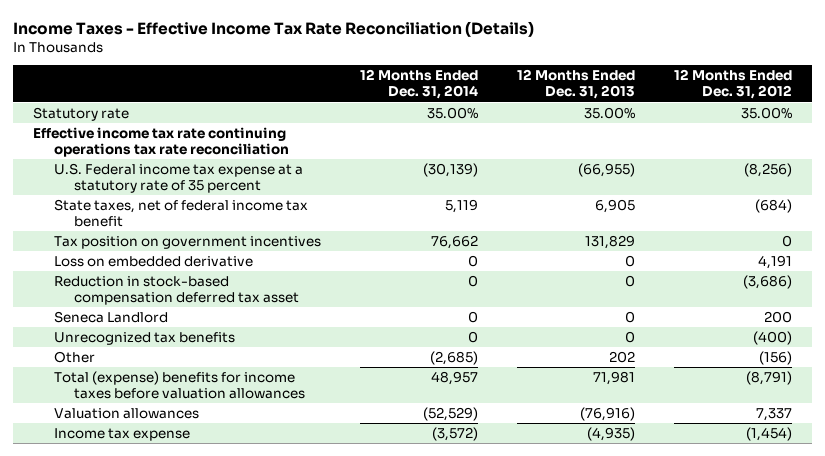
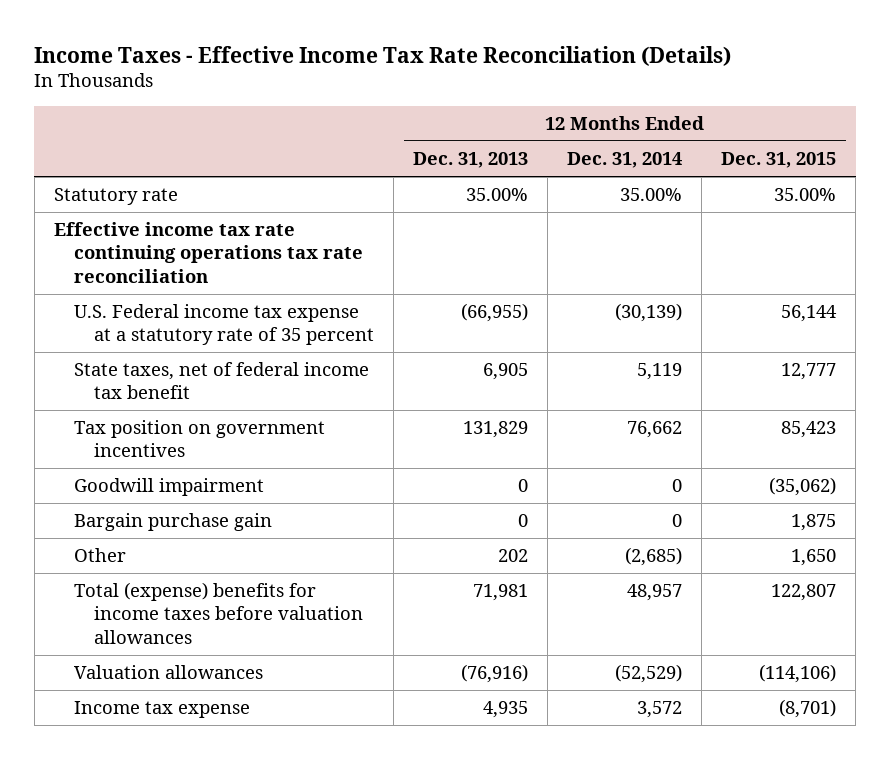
- | 12 Months Ended Dec. 31, 2014 | 12 Months Ended Dec. 31, 2013 | 12 Months Ended Dec. 31, 2012
+ | 12 Months Ended Dec. 31, 2013 | 12 Months Ended Dec. 31, 2014 | 12 Months Ended Dec. 31, 2015
- Loss on embedded derivative | 0 | 0 | 4,191
- Reduction in stock-based compensation deferred tax asset | 0 | 0 | (3,686)
- Seneca Landlord | 0 | 0 | 200
- Unrecognized tax benefits | 0 | 0 | (400)
+ Goodwill impairment | 0 | 0 | (35,062)
+ Bargain purchase gain | 0 | 0 | 1,875
- Income tax expense | (3,572) | (4,935) | (1,454)
+ Income tax expense | 4,935 | 3,572 | (8,701)

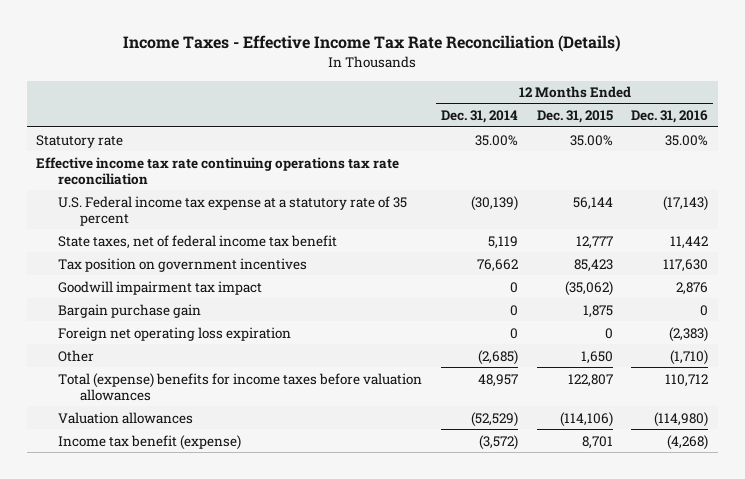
- | 12 Months Ended Dec. 31, 2013 | 12 Months Ended Dec. 31, 2014 | 12 Months Ended Dec. 31, 2015
+ | 12 Months Ended Dec. 31, 2014 | 12 Months Ended Dec. 31, 2015 | 12 Months Ended Dec. 31, 2016
- Goodwill impairment | 0 | 0 | (35,062)
+ Goodwill impairment tax impact | 0 | (35,062) | 2,876
+ Foreign net operating loss expiration | 0 | 0 | (2,383)
- Income tax expense | 4,935 | 3,572 | (8,701)
+ Income tax benefit (expense) | (3,572) | 8,701 | (4,268)

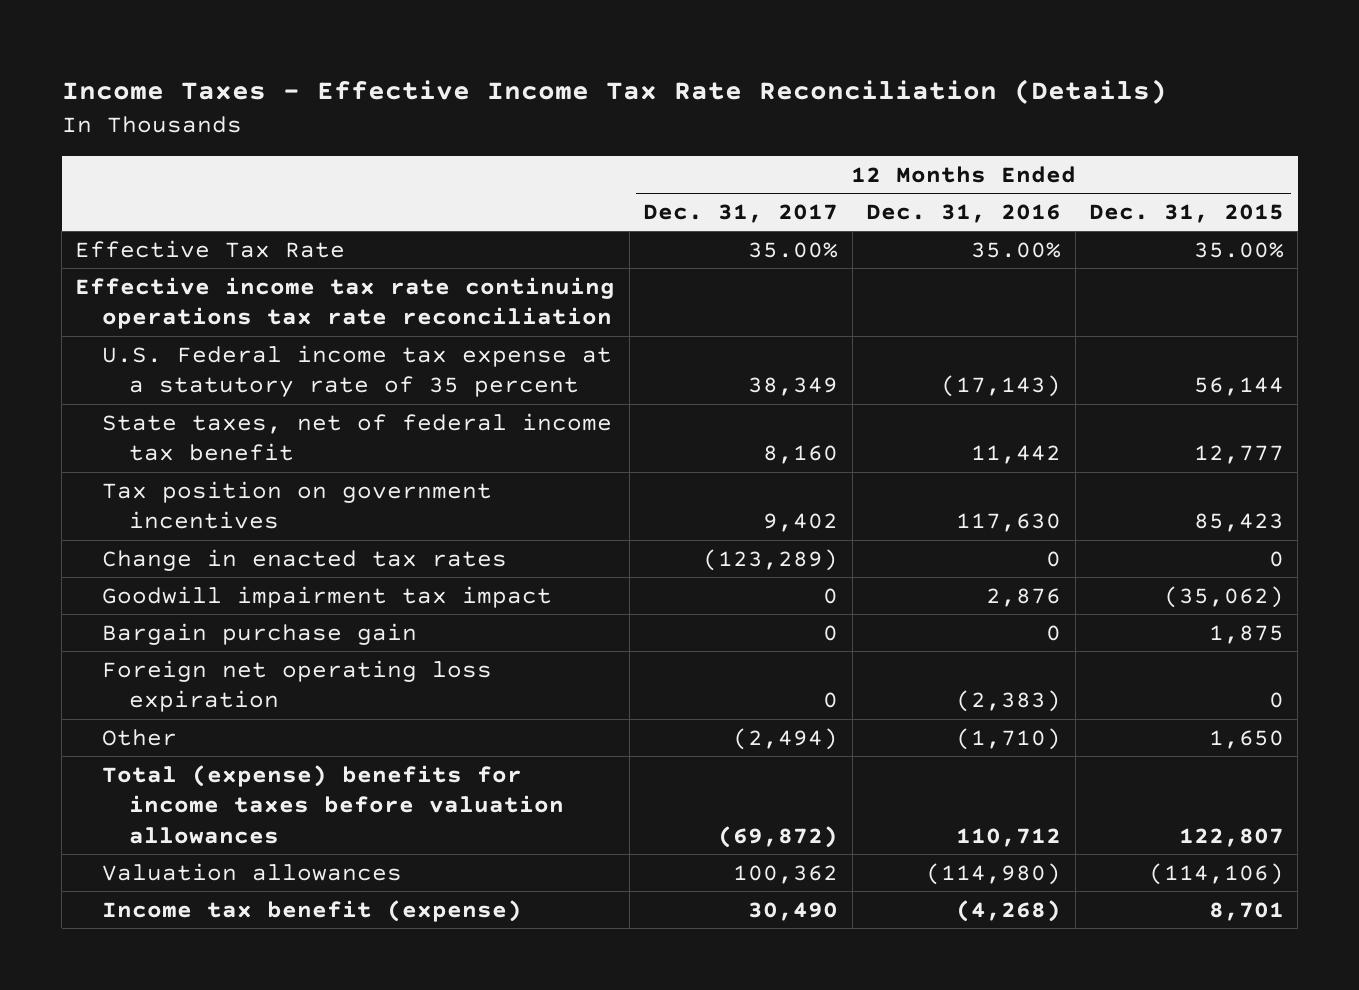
- | 12 Months Ended Dec. 31, 2014 | 12 Months Ended Dec. 31, 2015 | 12 Months Ended Dec. 31, 2016
+ | 12 Months Ended Dec. 31, 2017 | 12 Months Ended Dec. 31, 2016 | 12 Months Ended Dec. 31, 2015
- Statutory rate | 35.00% | 35.00% | 35.00%
+ Effective Tax Rate | 35.00% | 35.00% | 35.00%
+ Change in enacted tax rates | (123,289) | 0 | 0

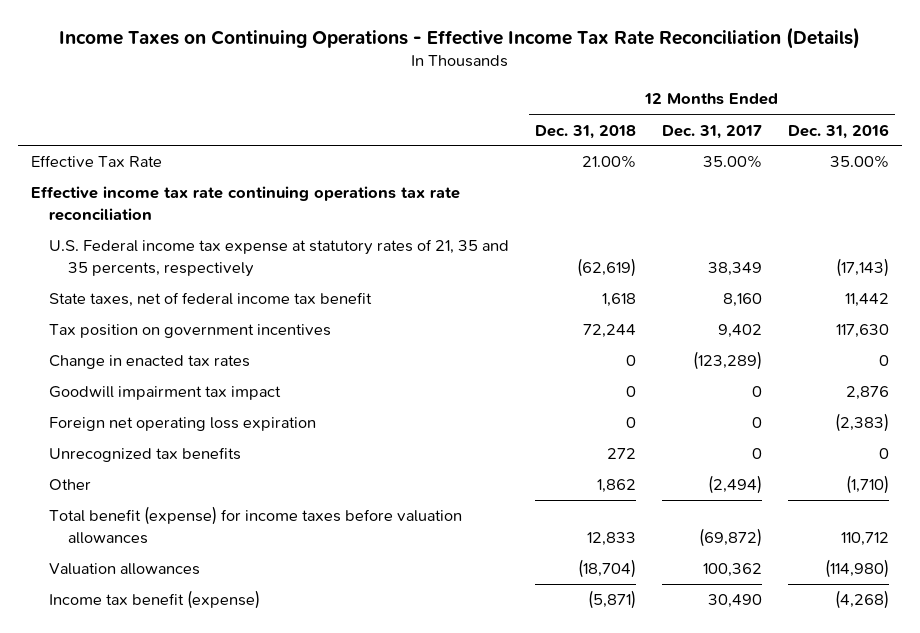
- Income Taxes - Effective Income Tax Rate Reconciliation (Details)
+ Income Taxes on Continuing Operations - Effective Income Tax Rate Reconciliation (Details)
- | 12 Months Ended Dec. 31, 2017 | 12 Months Ended Dec. 31, 2016 | 12 Months Ended Dec. 31, 2015
+ | 12 Months Ended Dec. 31, 2018 | 12 Months Ended Dec. 31, 2017 | 12 Months Ended Dec. 31, 2016
- U.S. Federal income tax expense at a statutory rate of 35 percent | 38,349 | (17,143) | 56,144
+ U.S. Federal income tax expense at statutory rates of 21, 35 and 35 percents, respectively | (62,619) | 38,349 | (17,143)
- Bargain purchase gain | 0 | 0 | 1,875
+ Unrecognized tax benefits | 272 | 0 | 0
- Total (expense) benefits for income taxes before valuation allowances | (69,872) | 110,712 | 122,807
+ Total benefit (expense) for income taxes before valuation allowances | 12,833 | (69,872) | 110,712

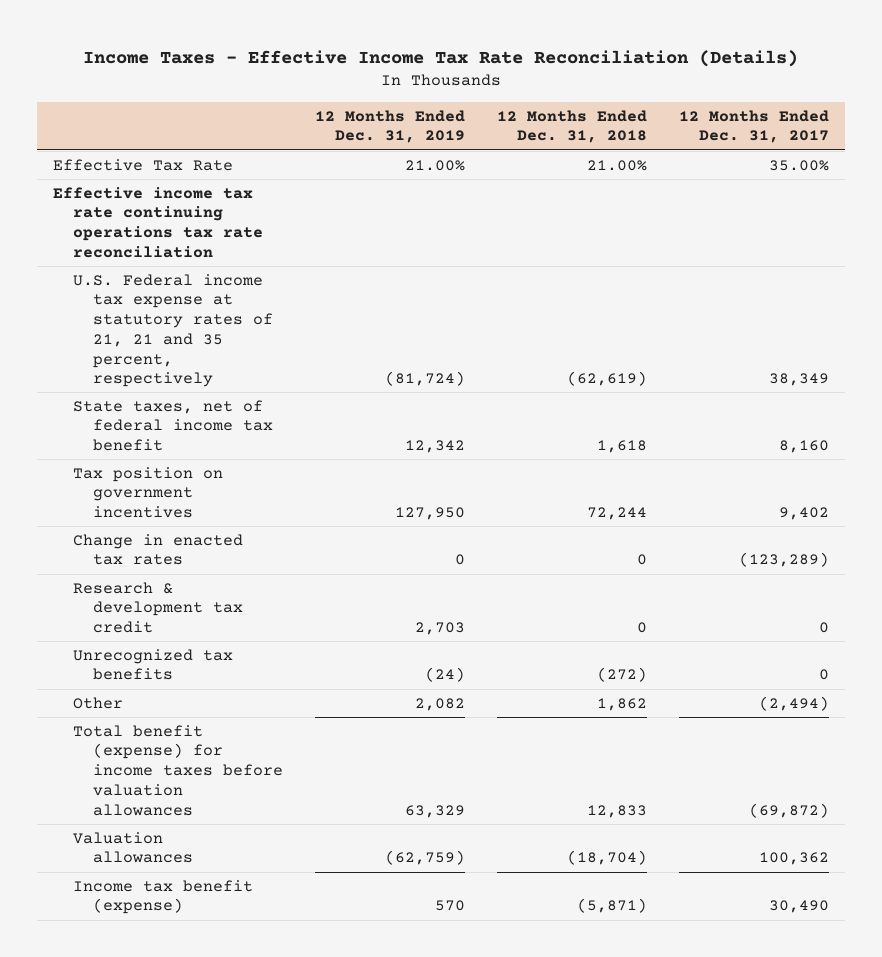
- Income Taxes on Continuing Operations - Effective Income Tax Rate Reconciliation (Details)
+ Income Taxes - Effective Income Tax Rate Reconciliation (Details)
- | 12 Months Ended Dec. 31, 2018 | 12 Months Ended Dec. 31, 2017 | 12 Months Ended Dec. 31, 2016
+ | 12 Months Ended Dec. 31, 2019 | 12 Months Ended Dec. 31, 2018 | 12 Months Ended Dec. 31, 2017
- U.S. Federal income tax expense at statutory rates of 21, 35 and 35 percents, respectively | (62,619) | 38,349 | (17,143)
+ U.S. Federal income tax expense at statutory rates of 21, 21 and 35 percent, respectively | (81,724) | (62,619) | 38,349
- Goodwill impairment tax impact | 0 | 0 | 2,876
- Foreign net operating loss expiration | 0 | 0 | (2,383)
- Unrecognized tax benefits | 272 | 0 | 0
+ Research & development tax credit | 2,703 | 0 | 0
+ Unrecognized tax benefits | (24) | (272) | 0

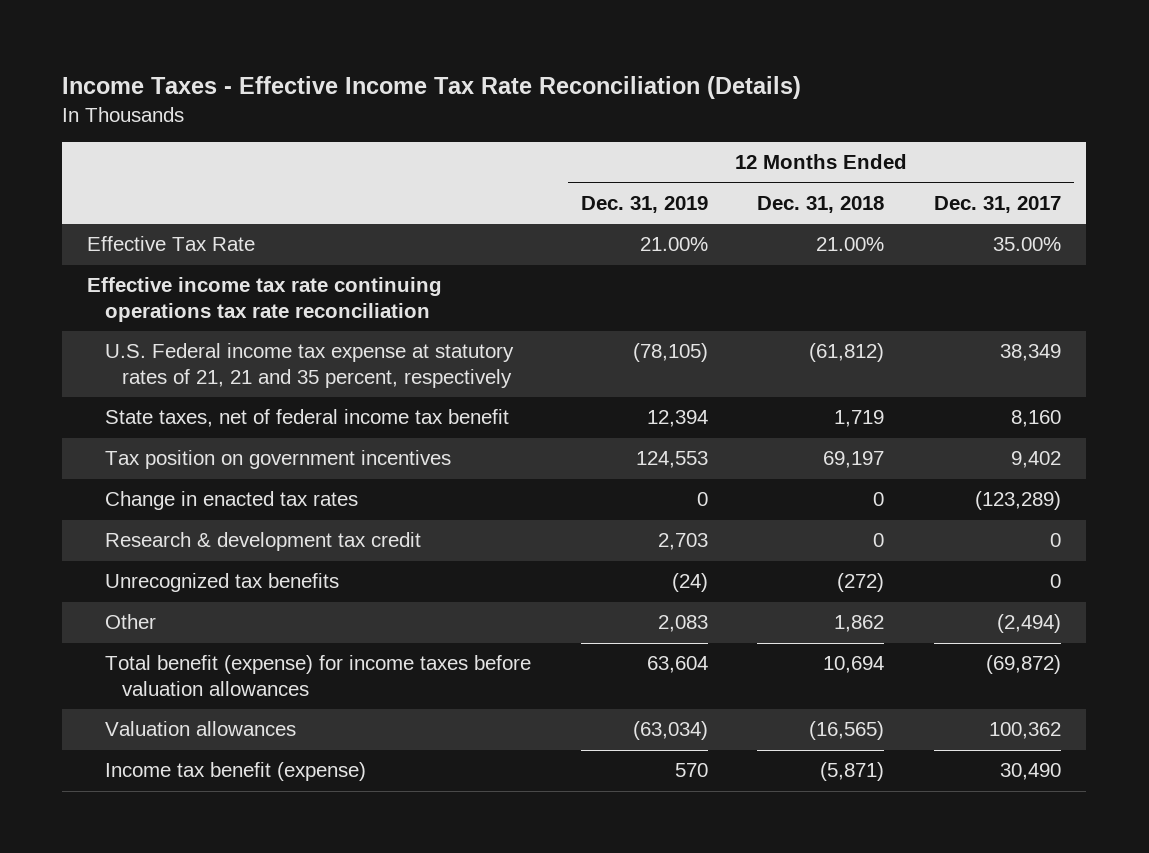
- U.S. Federal income tax expense at statutory rates of 21, 21 and 35 percent, respectively | (81,724) | (62,619) | 38,349
- State taxes, net of federal income tax benefit | 12,342 | 1,618 | 8,160
- Tax position on government incentives | 127,950 | 72,244 | 9,402
+ U.S. Federal income tax expense at statutory rates of 21, 21 and 35 percent, respectively | (78,105) | (61,812) | 38,349
+ State taxes, net of federal income tax benefit | 12,394 | 1,719 | 8,160
+ Tax position on government incentives | 124,553 | 69,197 | 9,402
- Other | 2,082 | 1,862 | (2,494)
- Total benefit (expense) for income taxes before valuation allowances | 63,329 | 12,833 | (69,872)
- Valuation allowances | (62,759) | (18,704) | 100,362
+ Other | 2,083 | 1,862 | (2,494)
+ Total benefit (expense) for income taxes before valuation allowances | 63,604 | 10,694 | (69,872)
+ Valuation allowances | (63,034) | (16,565) | 100,362

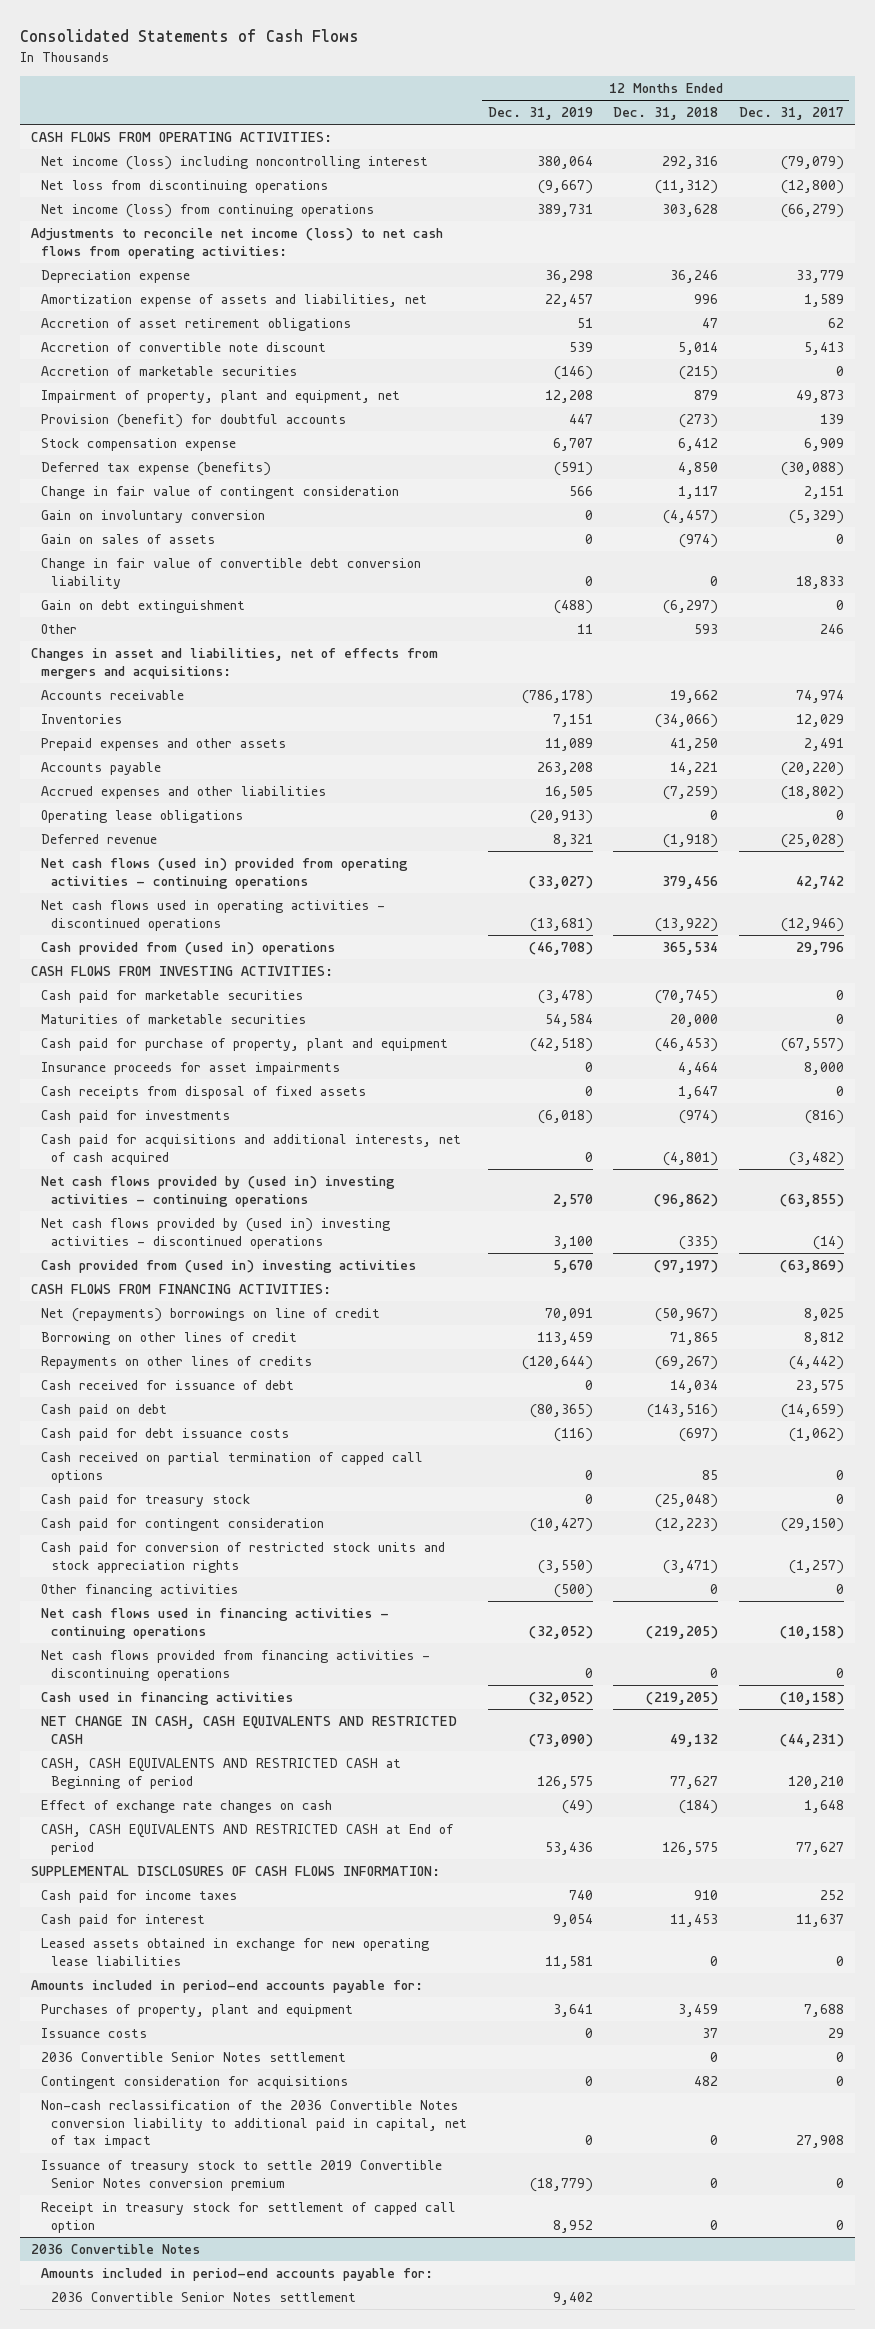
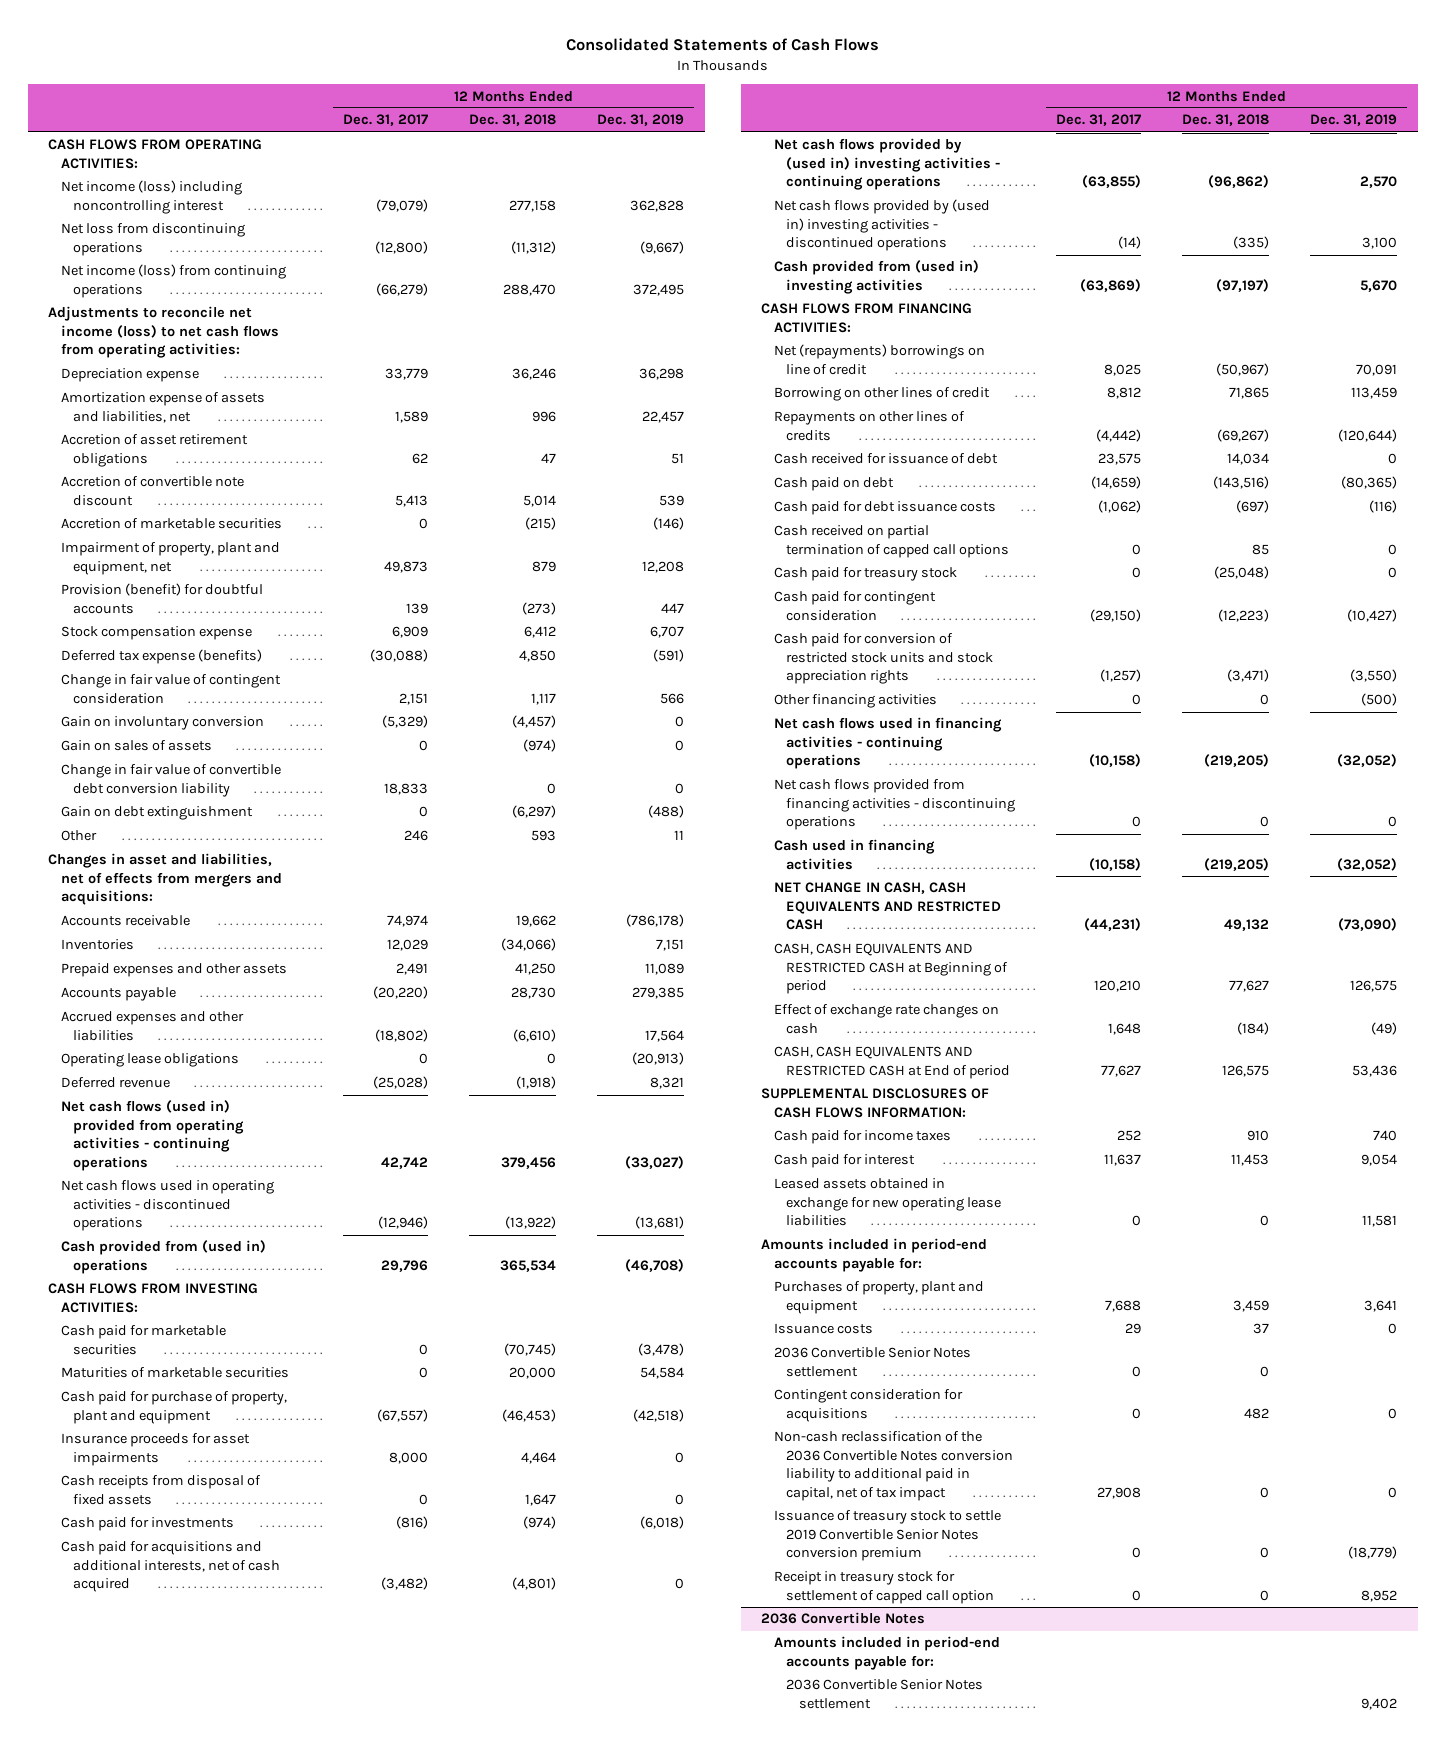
- | 12 Months Ended Dec. 31, 2019 | 12 Months Ended Dec. 31, 2018 | 12 Months Ended Dec. 31, 2017
+ | 12 Months Ended Dec. 31, 2017 | 12 Months Ended Dec. 31, 2018 | 12 Months Ended Dec. 31, 2019
- Net income (loss) including noncontrolling interest | 380,064 | 292,316 | (79,079)
+ Net income (loss) including noncontrolling interest | (79,079) | 277,158 | 362,828
- Net income (loss) from continuing operations | 389,731 | 303,628 | (66,279)
+ Net income (loss) from continuing operations | (66,279) | 288,470 | 372,495
- Accounts payable | 263,208 | 14,221 | (20,220)
- Accrued expenses and other liabilities | 16,505 | (7,259) | (18,802)
+ Accounts payable | (20,220) | 28,730 | 279,385
+ Accrued expenses and other liabilities | (18,802) | (6,610) | 17,564

